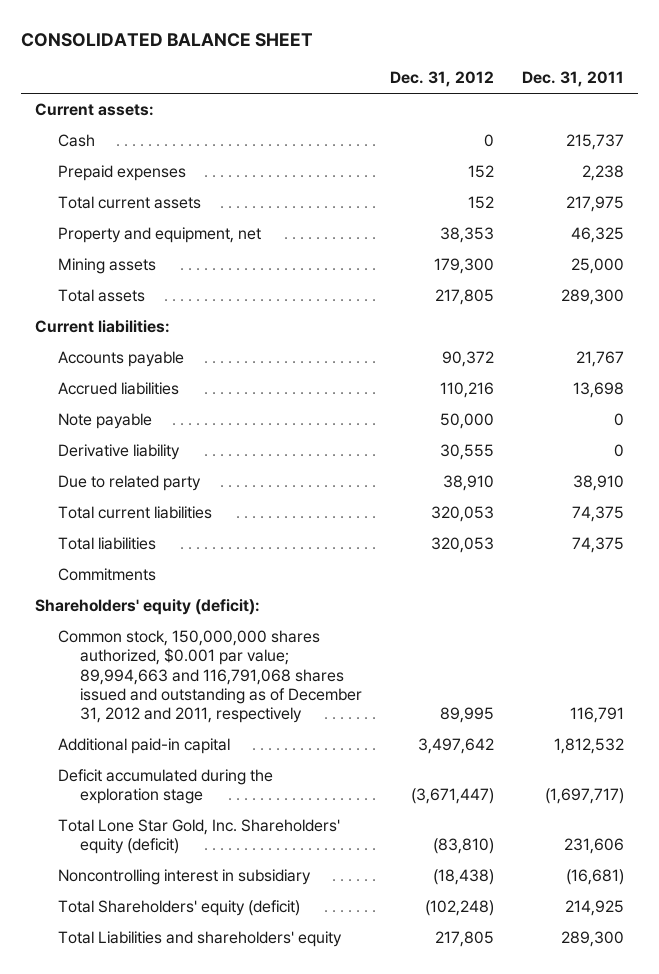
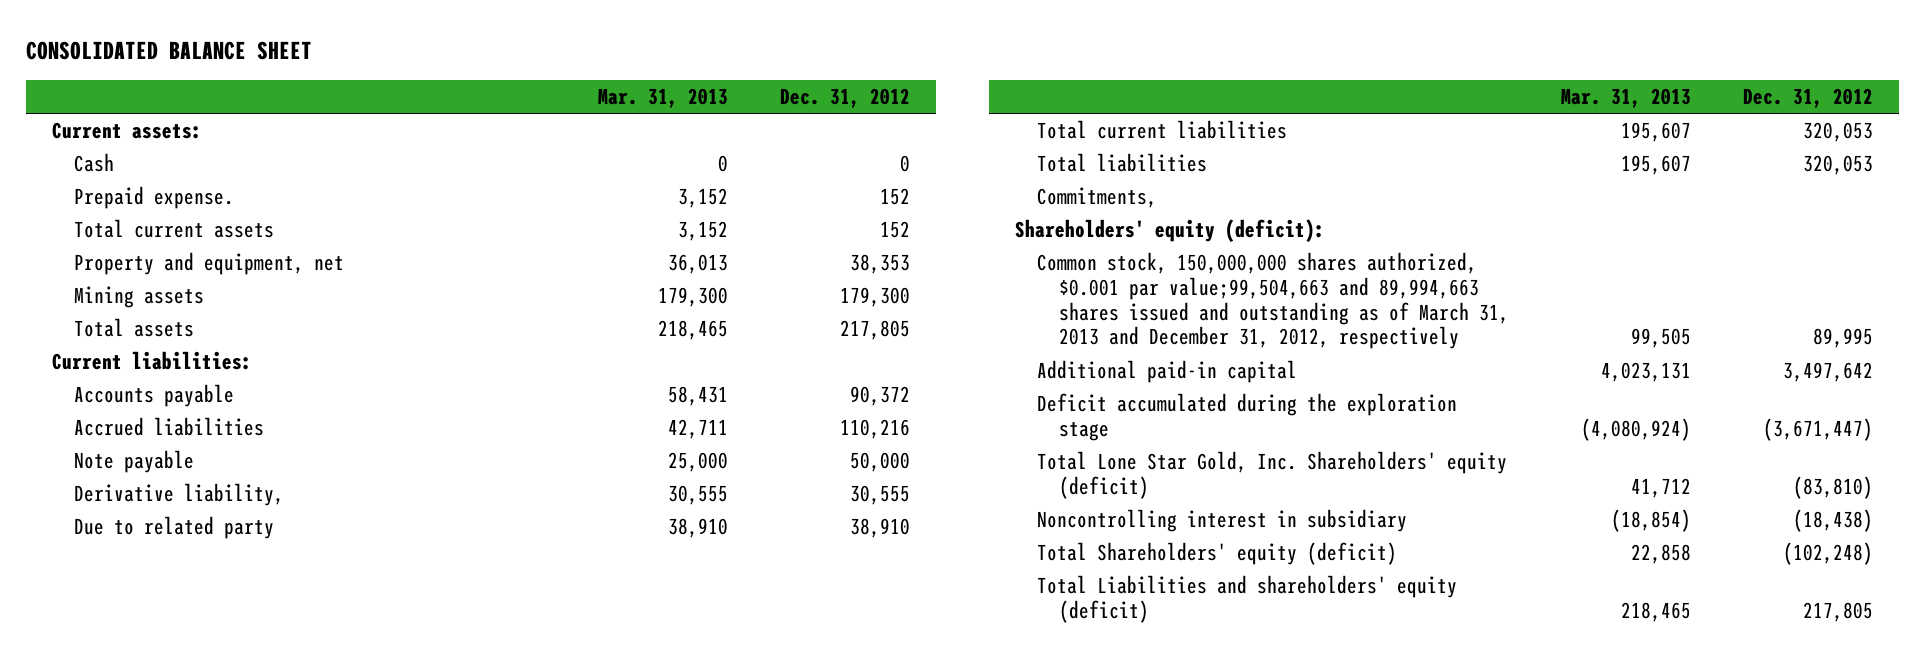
- | Dec. 31, 2012 | Dec. 31, 2011
+ | Mar. 31, 2013 | Dec. 31, 2012
- Prepaid expenses | 152 | 2,238
+ Prepaid expense. | 3,152 | 152
- Derivative liability | 30,555 | 0
+ Derivative liability, | 30,555 | 30,555
- Commitments
+ Commitments,
- Common stock, 150,000,000 shares authorized, $0.001 par value; 89,994,663 and 116,791,068 shares issued and outstanding as of December 31, 2012 and 2011, respectively | 89,995 | 116,791
+ Common stock, 150,000,000 shares authorized, $0.001 par value;99,504,663 and 89,994,663 shares issued and outstanding as of March 31, 2013 and December 31, 2012, respectively | 99,505 | 89,995
- Total Liabilities and shareholders' equity | 217,805 | 289,300
+ Total Liabilities and shareholders' equity (deficit) | 218,465 | 217,805

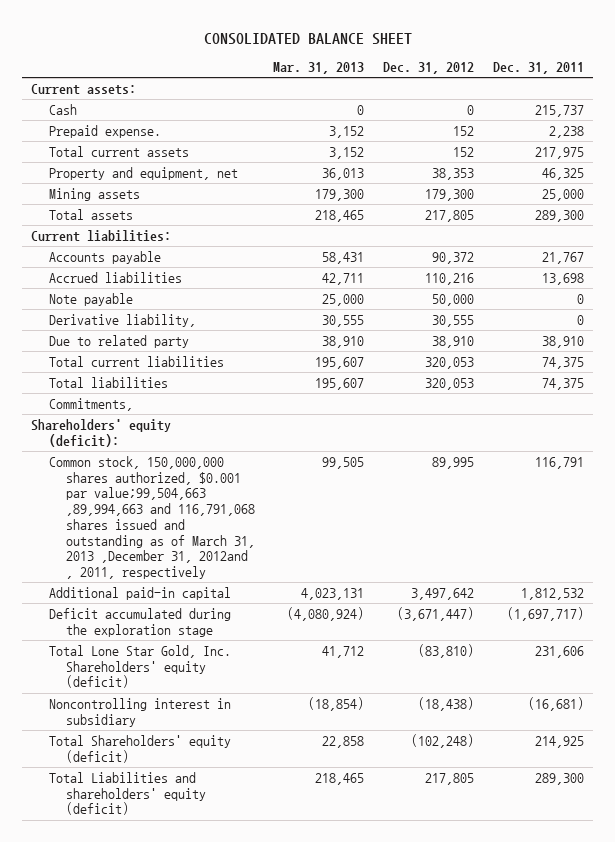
- | Mar. 31, 2013 | Dec. 31, 2012
+ | Mar. 31, 2013 | Dec. 31, 2012 | Dec. 31, 2011
- Common stock, 150,000,000 shares authorized, $0.001 par value;99,504,663 and 89,994,663 shares issued and outstanding as of March 31, 2013 and December 31, 2012, respectively | 99,505 | 89,995
+ Common stock, 150,000,000 shares authorized, $0.001 par value;99,504,663 ,89,994,663 and 116,791,068 shares issued and outstanding as of March 31, 2013 ,December 31, 2012and , 2011, respectively | 99,505 | 89,995 | 116,791

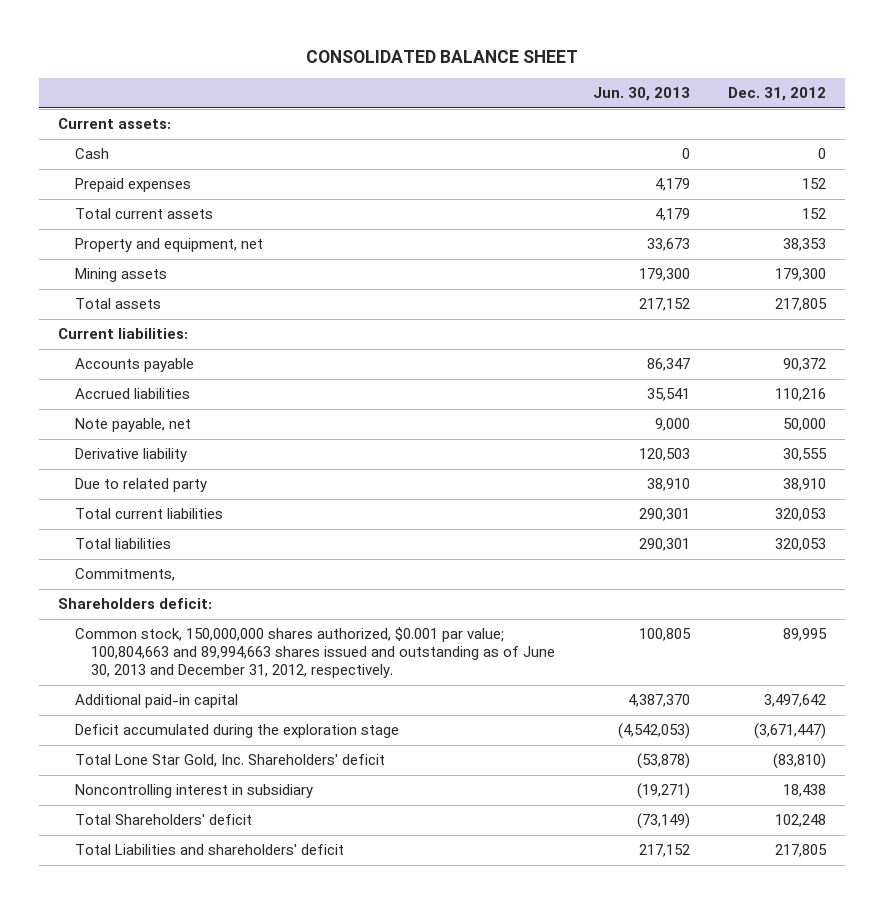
- | Mar. 31, 2013 | Dec. 31, 2012 | Dec. 31, 2011
+ | Jun. 30, 2013 | Dec. 31, 2012
- Prepaid expense. | 3,152 | 152 | 2,238
+ Prepaid expenses | 4,179 | 152
- Note payable | 25,000 | 50,000 | 0
- Derivative liability, | 30,555 | 30,555 | 0
+ Note payable, net | 9,000 | 50,000
+ Derivative liability | 120,503 | 30,555
- Shareholders' equity (deficit):
- Common stock, 150,000,000 shares authorized, $0.001 par value;99,504,663 ,89,994,663 and 116,791,068 shares issued and outstanding as of March 31, 2013 ,December 31, 2012and , 2011, respectively | 99,505 | 89,995 | 116,791
+ Shareholders deficit:
+ Common stock, 150,000,000 shares authorized, $0.001 par value; 100,804,663 and 89,994,663 shares issued and outstanding as of June 30, 2013 and December 31, 2012, respectively. | 100,805 | 89,995
- Total Lone Star Gold, Inc. Shareholders' equity (deficit) | 41,712 | (83,810) | 231,606
- Noncontrolling interest in subsidiary | (18,854) | (18,438) | (16,681)
- Total Shareholders' equity (deficit) | 22,858 | (102,248) | 214,925
- Total Liabilities and shareholders' equity (deficit) | 218,465 | 217,805 | 289,300
+ Total Lone Star Gold, Inc. Shareholders' deficit | (53,878) | (83,810)
+ Noncontrolling interest in subsidiary | (19,271) | 18,438
+ Total Shareholders' deficit | (73,149) | 102,248
+ Total Liabilities and shareholders' deficit | 217,152 | 217,805

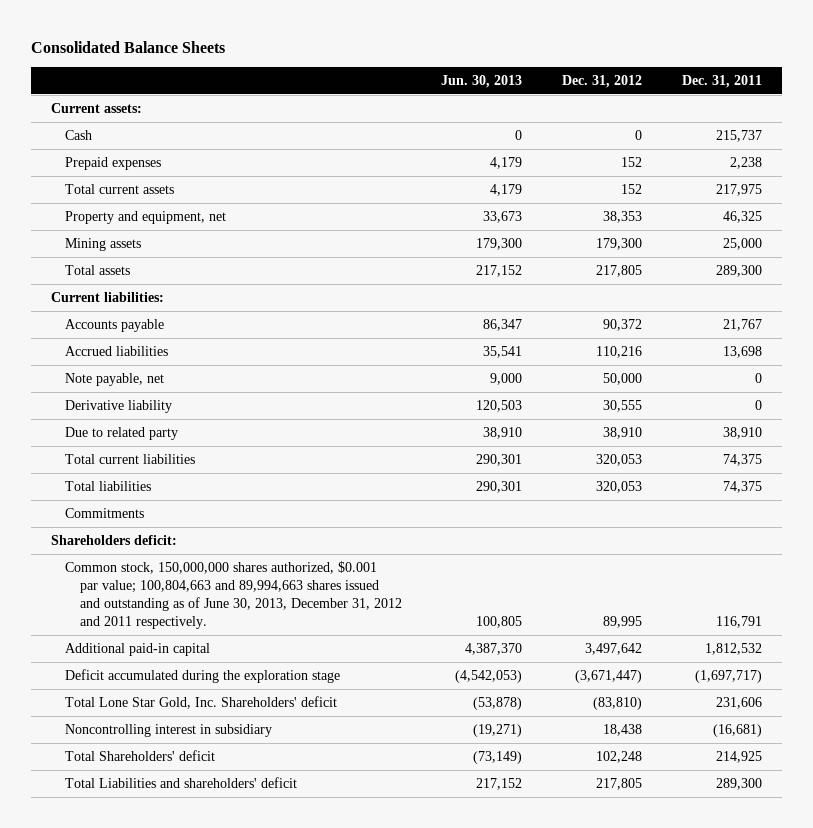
- CONSOLIDATED BALANCE SHEET
+ Consolidated Balance Sheets
- | Jun. 30, 2013 | Dec. 31, 2012
+ | Jun. 30, 2013 | Dec. 31, 2012 | Dec. 31, 2011
- Commitments,
+ Commitments
- Common stock, 150,000,000 shares authorized, $0.001 par value; 100,804,663 and 89,994,663 shares issued and outstanding as of June 30, 2013 and December 31, 2012, respectively. | 100,805 | 89,995
+ Common stock, 150,000,000 shares authorized, $0.001 par value; 100,804,663 and 89,994,663 shares issued and outstanding as of June 30, 2013, December 31, 2012 and 2011 respectively. | 100,805 | 89,995 | 116,791

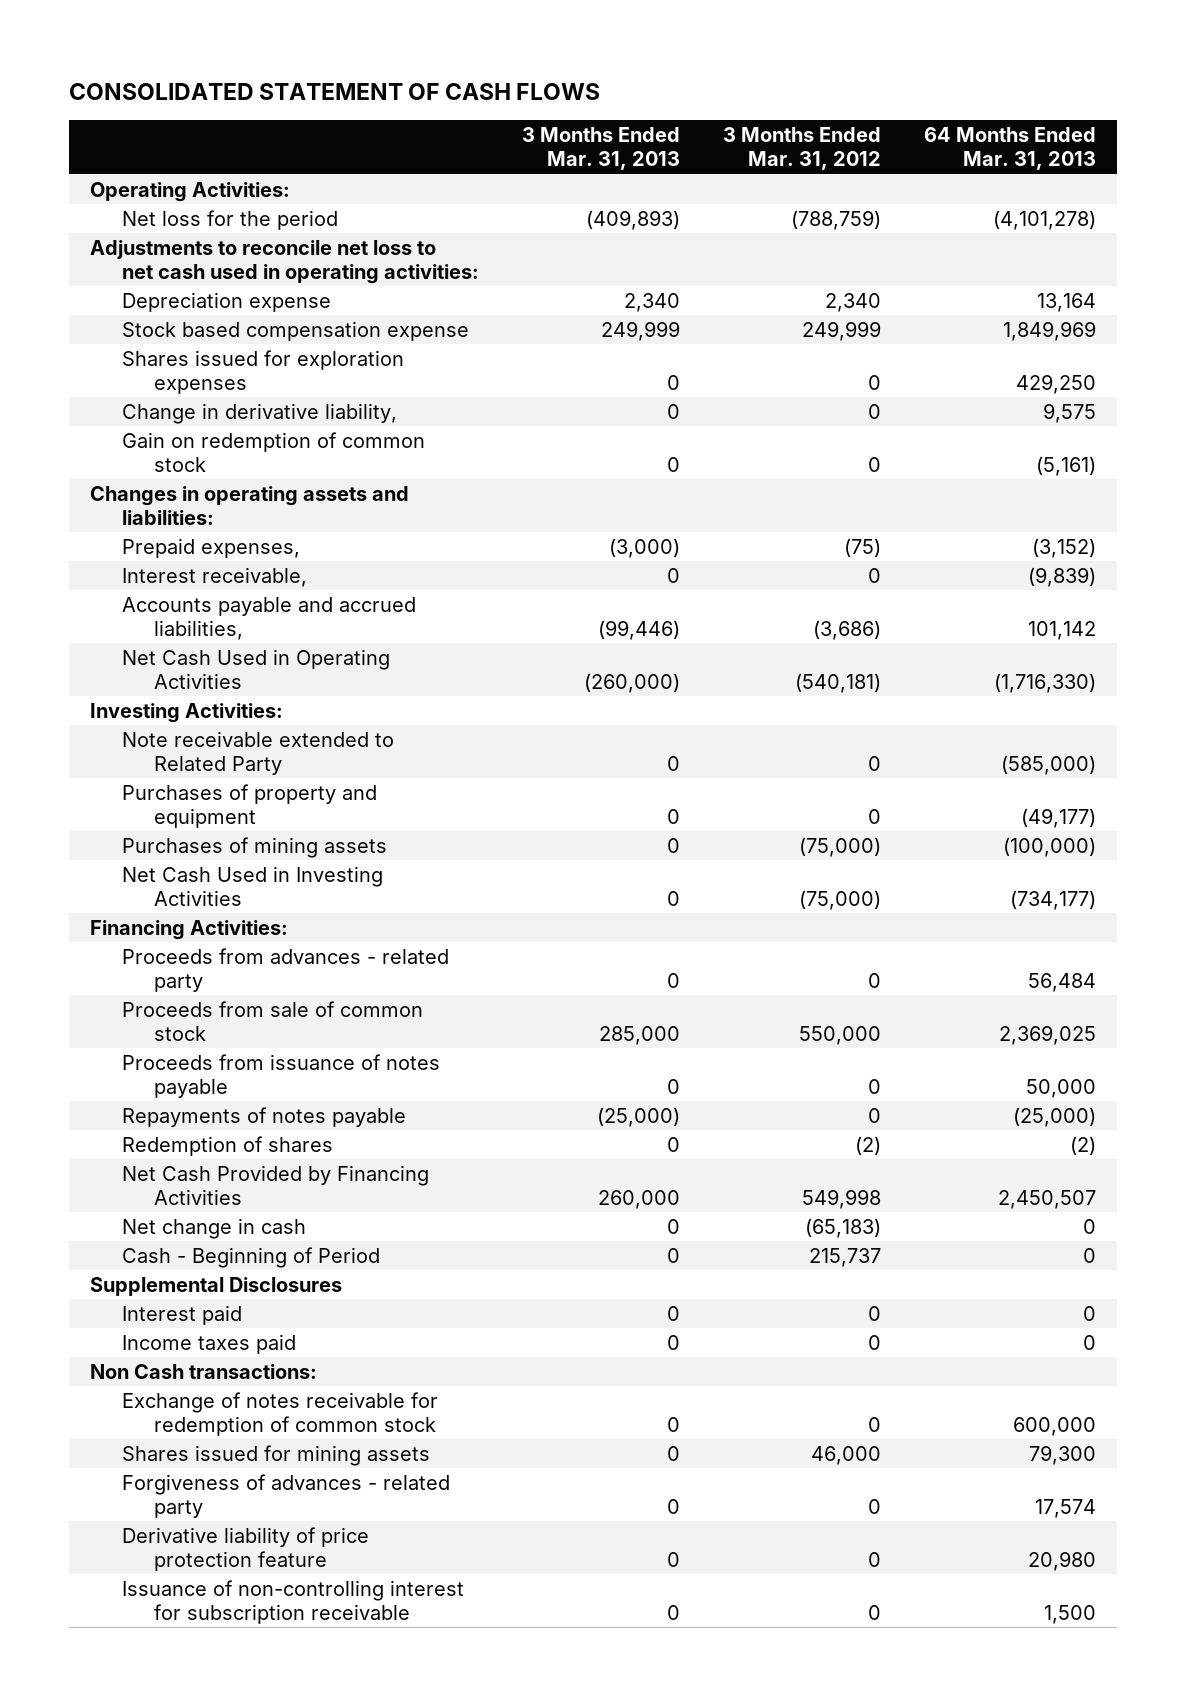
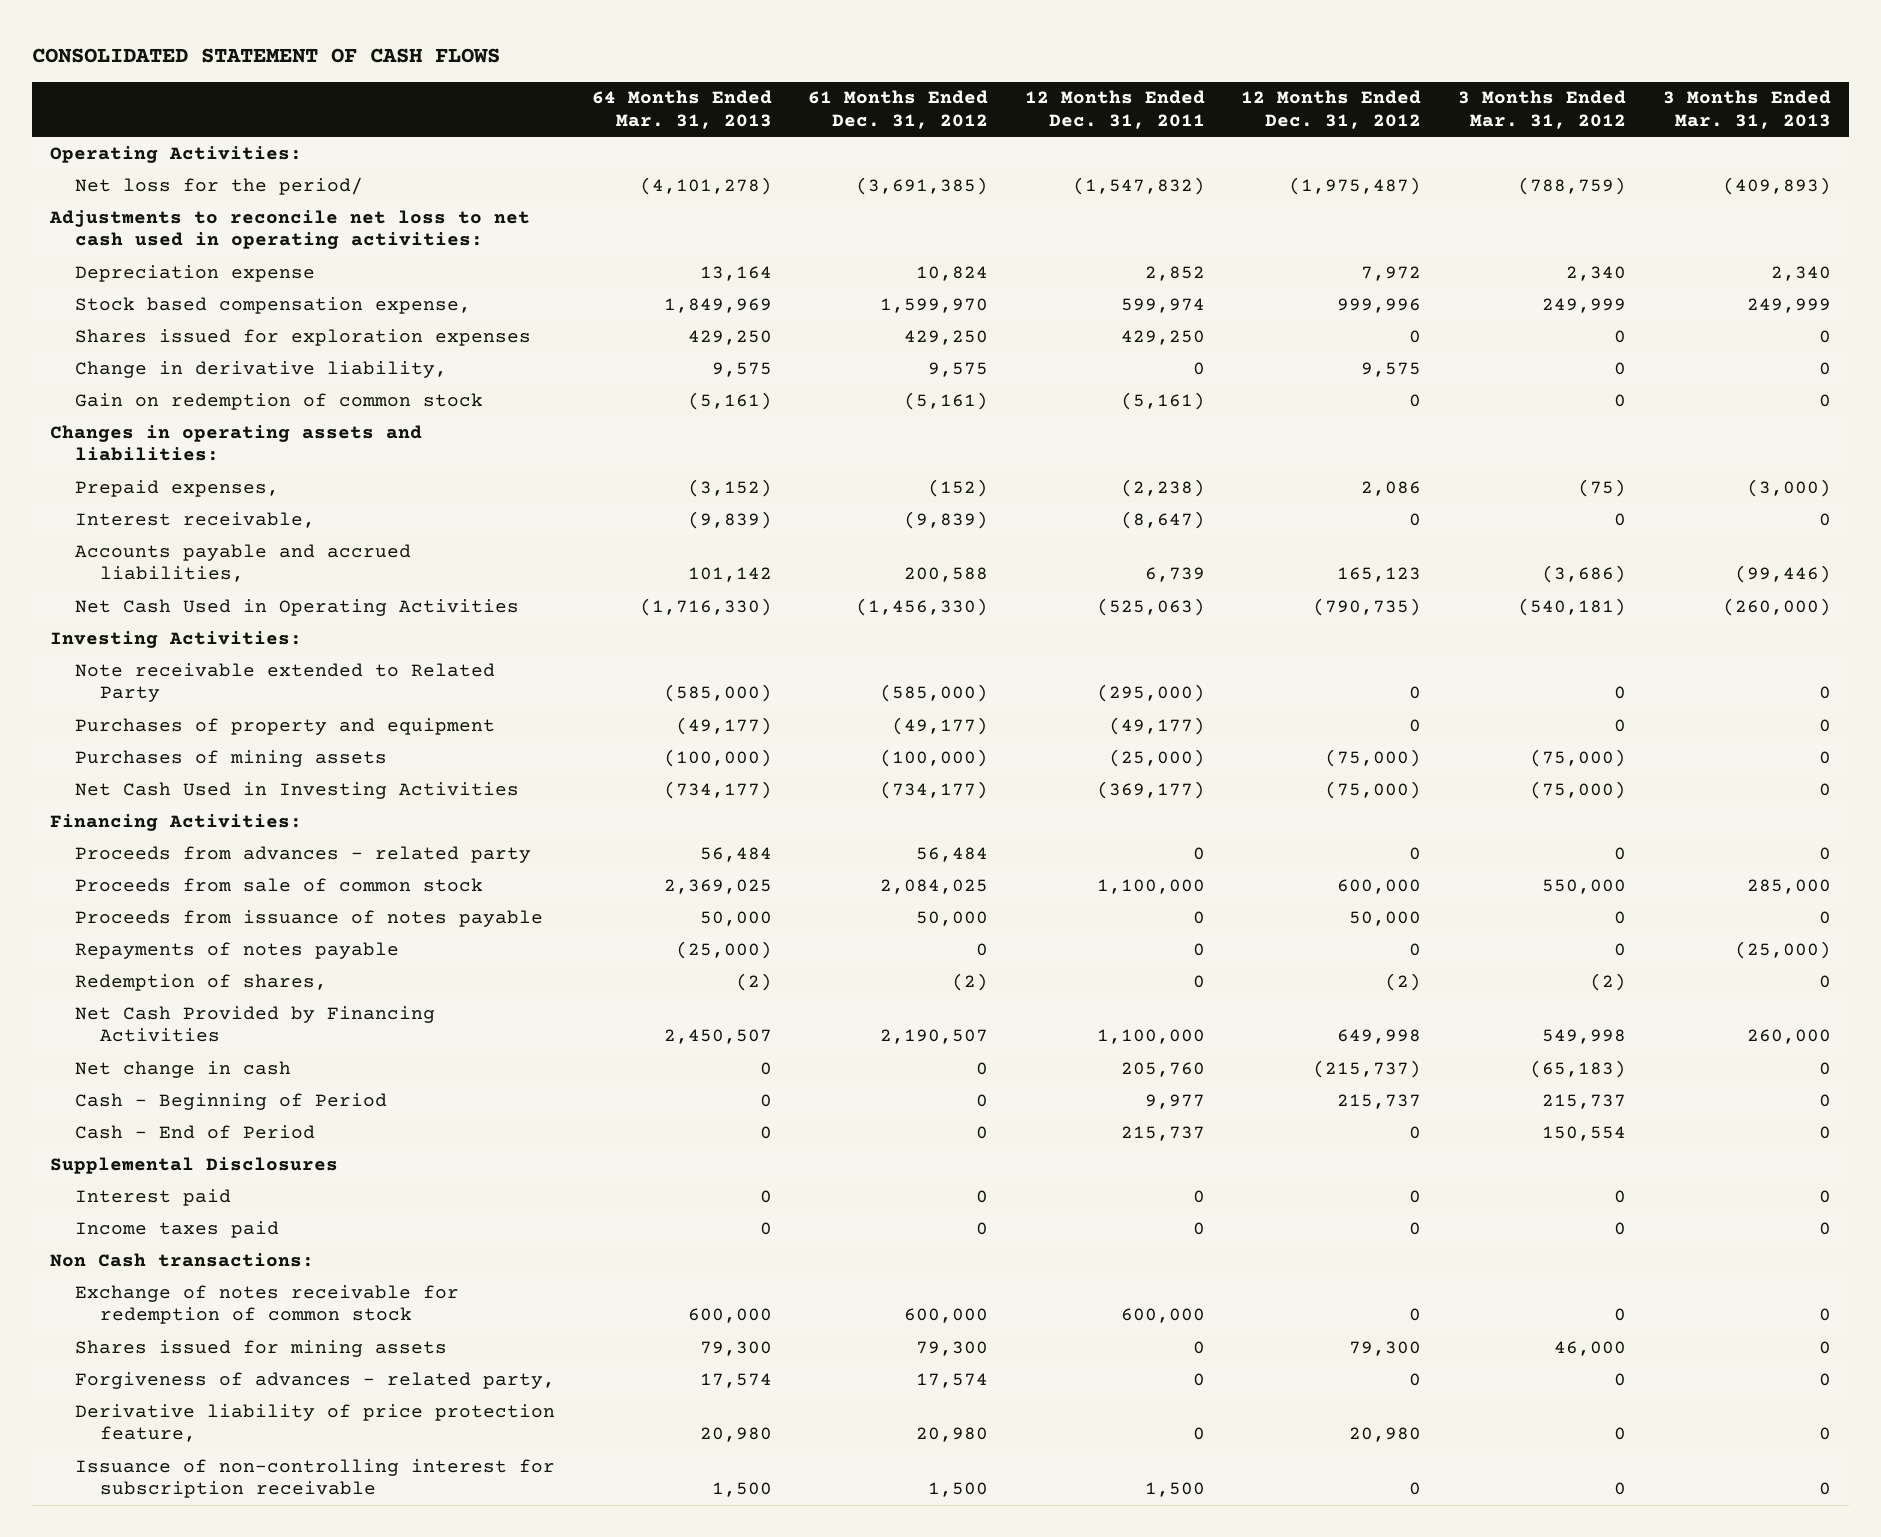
- | 3 Months Ended Mar. 31, 2013 | 3 Months Ended Mar. 31, 2012 | 64 Months Ended Mar. 31, 2013
+ | 64 Months Ended Mar. 31, 2013 | 61 Months Ended Dec. 31, 2012 | 12 Months Ended Dec. 31, 2011 | 12 Months Ended Dec. 31, 2012 | 3 Months Ended Mar. 31, 2012 | 3 Months Ended Mar. 31, 2013
- Net loss for the period | (409,893) | (788,759) | (4,101,278)
+ Net loss for the period/ | (4,101,278) | (3,691,385) | (1,547,832) | (1,975,487) | (788,759) | (409,893)
- Stock based compensation expense | 249,999 | 249,999 | 1,849,969
+ Stock based compensation expense, | 1,849,969 | 1,599,970 | 599,974 | 999,996 | 249,999 | 249,999
- Redemption of shares | 0 | (2) | (2)
+ Redemption of shares, | (2) | (2) | 0 | (2) | (2) | 0
+ Cash - End of Period | 0 | 0 | 215,737 | 0 | 150,554 | 0
- Forgiveness of advances - related party | 0 | 0 | 17,574
- Derivative liability of price protection feature | 0 | 0 | 20,980
+ Forgiveness of advances - related party, | 17,574 | 17,574 | 0 | 0 | 0 | 0
+ Derivative liability of price protection feature, | 20,980 | 20,980 | 0 | 20,980 | 0 | 0

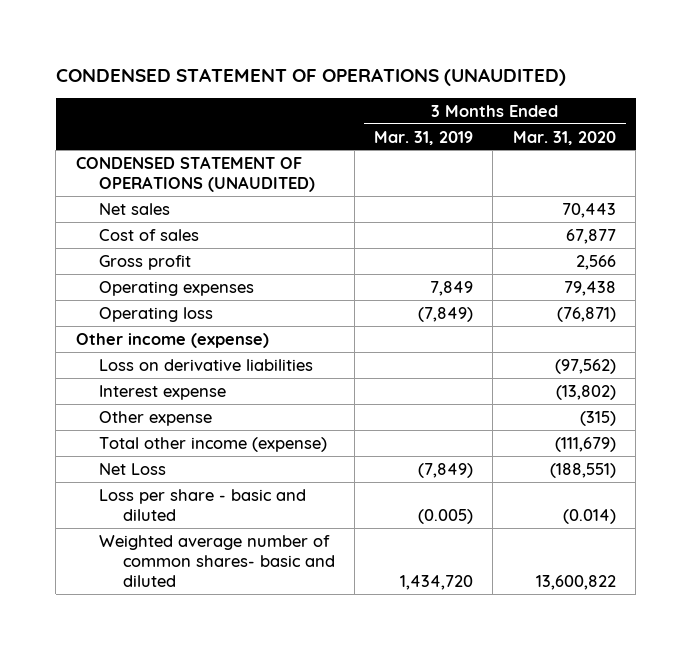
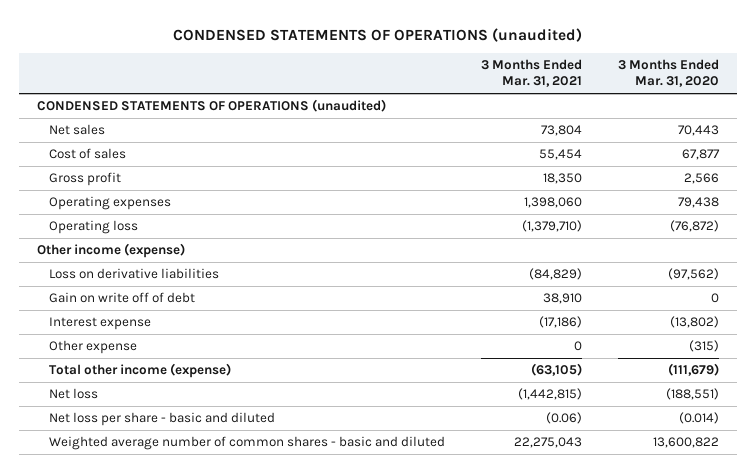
- CONDENSED STATEMENT OF OPERATIONS (UNAUDITED)
+ CONDENSED STATEMENTS OF OPERATIONS (unaudited)
- | 3 Months Ended Mar. 31, 2019 | 3 Months Ended Mar. 31, 2020
+ | 3 Months Ended Mar. 31, 2021 | 3 Months Ended Mar. 31, 2020
- CONDENSED STATEMENT OF OPERATIONS (UNAUDITED)
+ CONDENSED STATEMENTS OF OPERATIONS (unaudited)
- Operating loss | (7,849) | (76,871)
+ Operating loss | (1,379,710) | (76,872)
+ Gain on write off of debt | 38,910 | 0
- Net Loss | (7,849) | (188,551)
- Loss per share - basic and diluted | (0.005) | (0.014)
- Weighted average number of common shares- basic and diluted | 1,434,720 | 13,600,822
+ Net loss | (1,442,815) | (188,551)
+ Net loss per share - basic and diluted | (0.06) | (0.014)
+ Weighted average number of common shares - basic and diluted | 22,275,043 | 13,600,822

